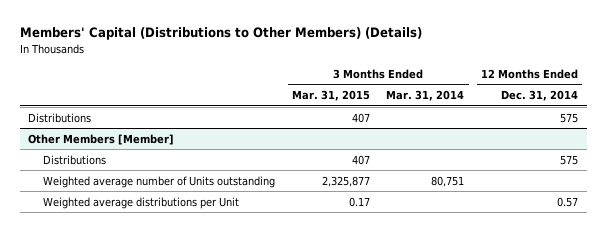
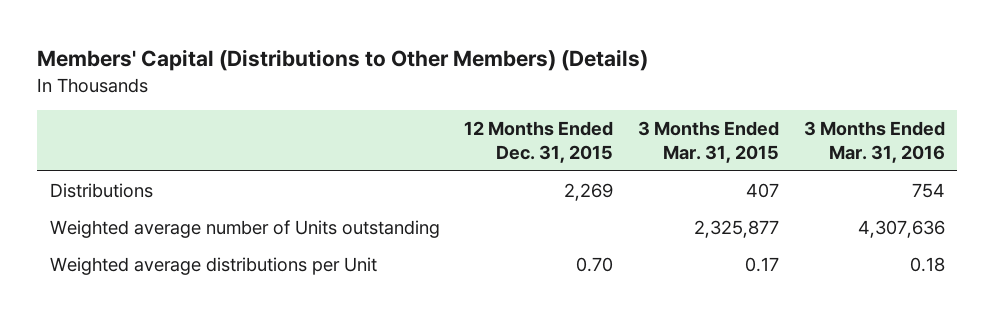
- | 3 Months Ended Mar. 31, 2015 | 3 Months Ended Mar. 31, 2014 | 12 Months Ended Dec. 31, 2014
+ | 12 Months Ended Dec. 31, 2015 | 3 Months Ended Mar. 31, 2015 | 3 Months Ended Mar. 31, 2016
- Other Members [Member]
- Distributions | 407 | | 575

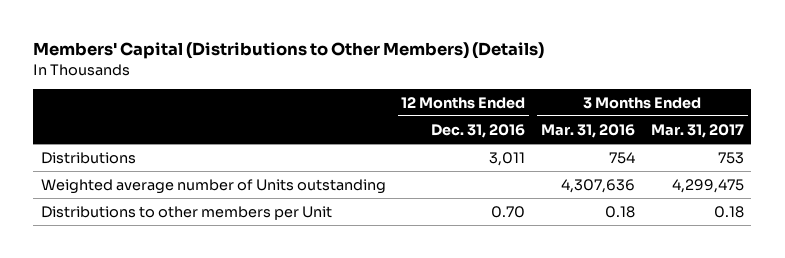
- | 12 Months Ended Dec. 31, 2015 | 3 Months Ended Mar. 31, 2015 | 3 Months Ended Mar. 31, 2016
+ | 12 Months Ended Dec. 31, 2016 | 3 Months Ended Mar. 31, 2016 | 3 Months Ended Mar. 31, 2017
- Weighted average distributions per Unit | 0.70 | 0.17 | 0.18
+ Distributions to other members per Unit | 0.70 | 0.18 | 0.18

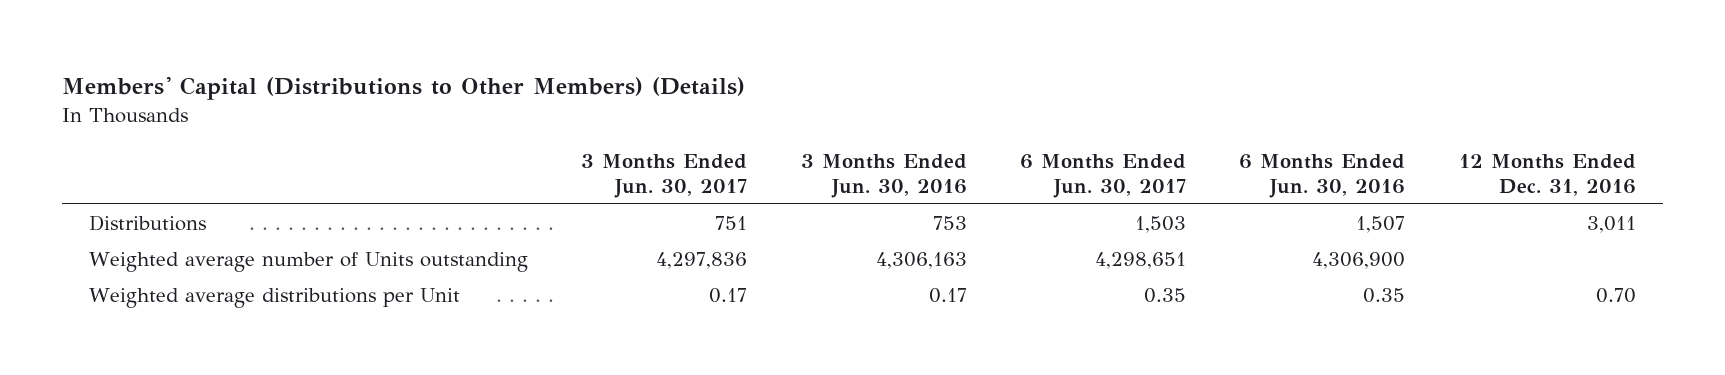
- | 12 Months Ended Dec. 31, 2016 | 3 Months Ended Mar. 31, 2016 | 3 Months Ended Mar. 31, 2017
+ | 3 Months Ended Jun. 30, 2017 | 3 Months Ended Jun. 30, 2016 | 6 Months Ended Jun. 30, 2017 | 6 Months Ended Jun. 30, 2016 | 12 Months Ended Dec. 31, 2016
- Distributions to other members per Unit | 0.70 | 0.18 | 0.18
+ Weighted average distributions per Unit | 0.17 | 0.17 | 0.35 | 0.35 | 0.70

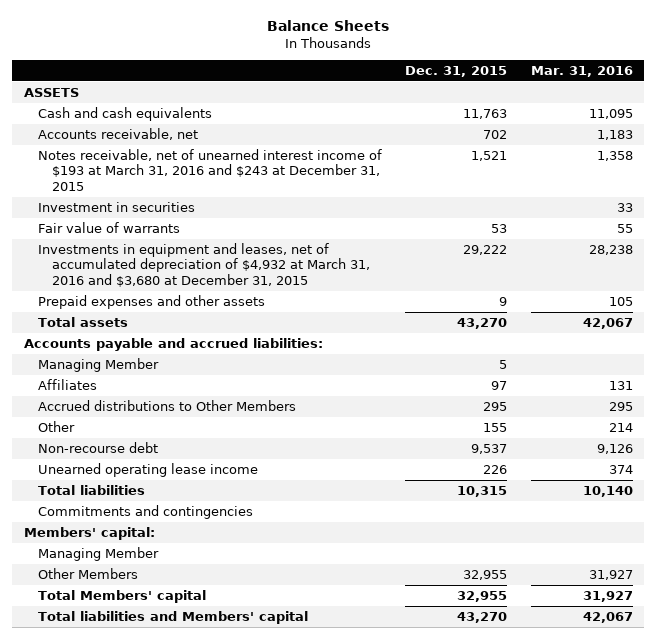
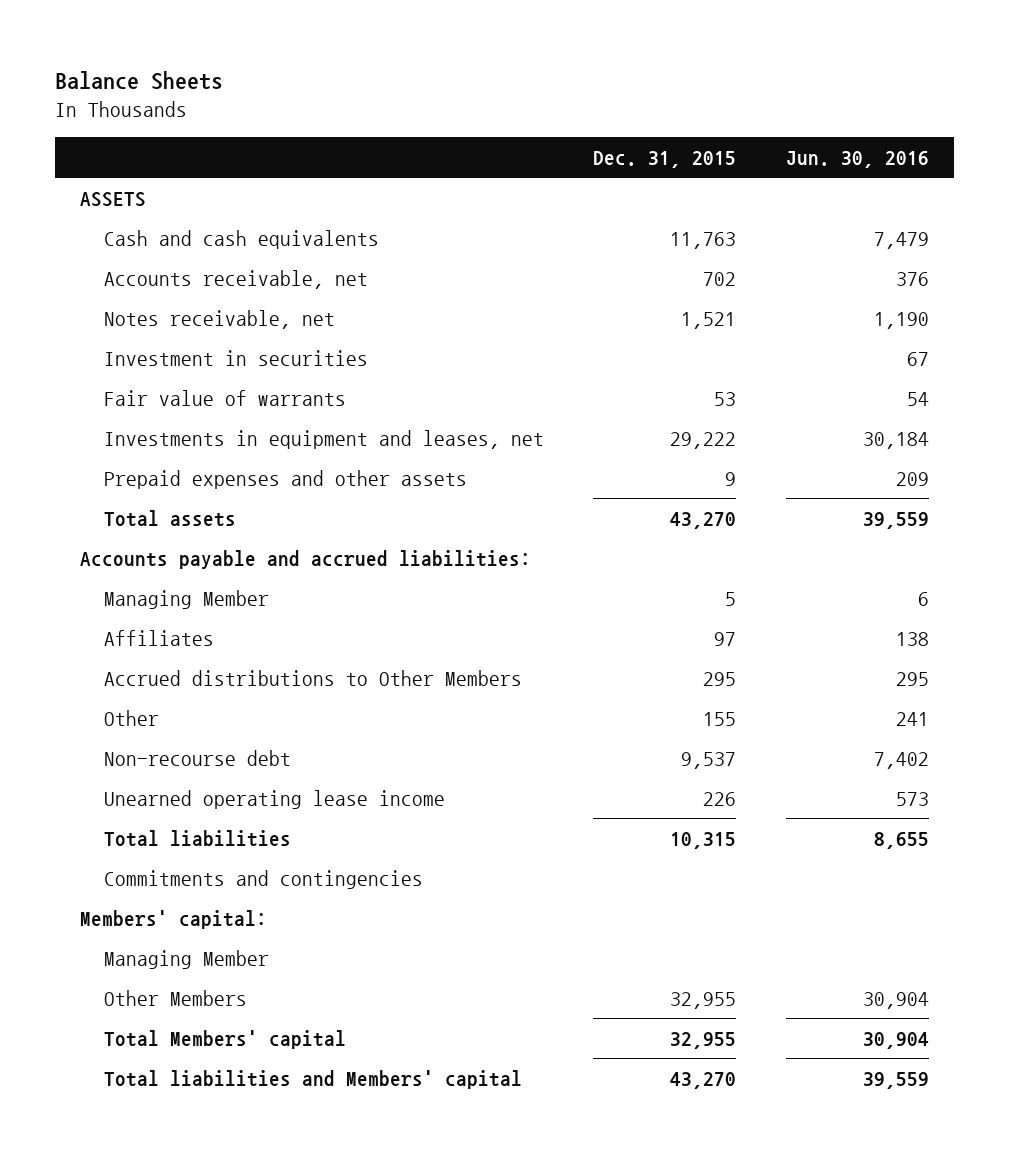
- | Dec. 31, 2015 | Mar. 31, 2016
+ | Dec. 31, 2015 | Jun. 30, 2016
- Notes receivable, net of unearned interest income of $193 at March 31, 2016 and $243 at December 31, 2015 | 1,521 | 1,358
+ Notes receivable, net | 1,521 | 1,190
- Investments in equipment and leases, net of accumulated depreciation of $4,932 at March 31, 2016 and $3,680 at December 31, 2015 | 29,222 | 28,238
+ Investments in equipment and leases, net | 29,222 | 30,184

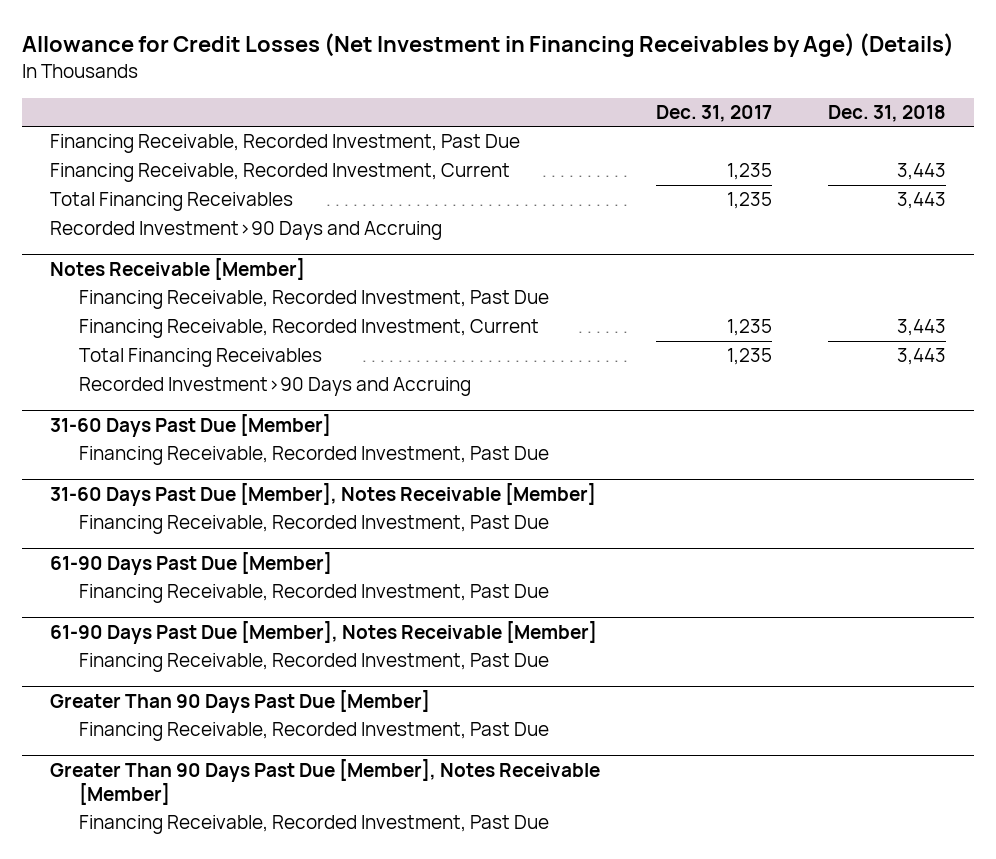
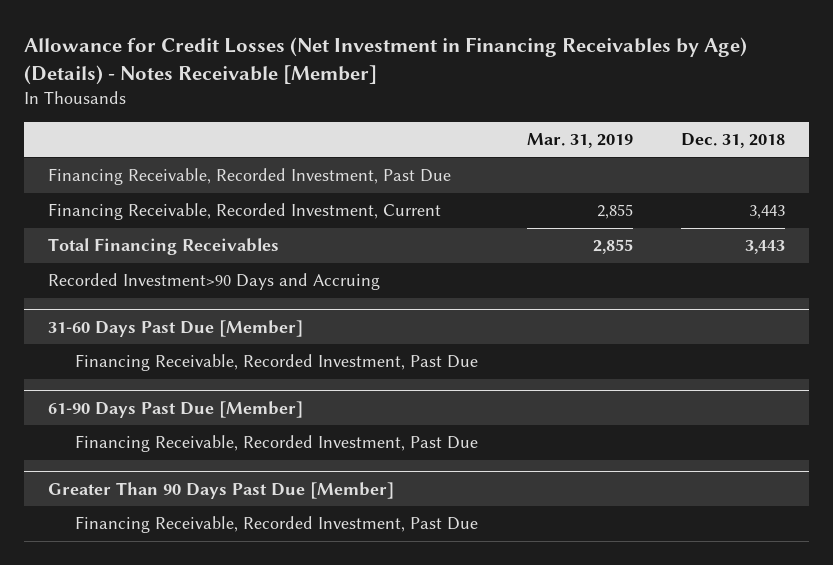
- Allowance for Credit Losses (Net Investment in Financing Receivables by Age) (Details)
+ Allowance for Credit Losses (Net Investment in Financing Receivables by Age) (Details) - Notes Receivable [Member]
- | Dec. 31, 2017 | Dec. 31, 2018
+ | Mar. 31, 2019 | Dec. 31, 2018
- Notes Receivable [Member]
- Financing Receivable, Recorded Investment, Past Due
- Financing Receivable, Recorded Investment, Current | 1,235 | 3,443
- Total Financing Receivables | 1,235 | 3,443
- Recorded Investment>90 Days and Accruing
- 31-60 Days Past Due [Member], Notes Receivable [Member]
- Financing Receivable, Recorded Investment, Past Due
- 61-90 Days Past Due [Member], Notes Receivable [Member]
- Financing Receivable, Recorded Investment, Past Due
- Greater Than 90 Days Past Due [Member], Notes Receivable [Member]
- Financing Receivable, Recorded Investment, Past Due

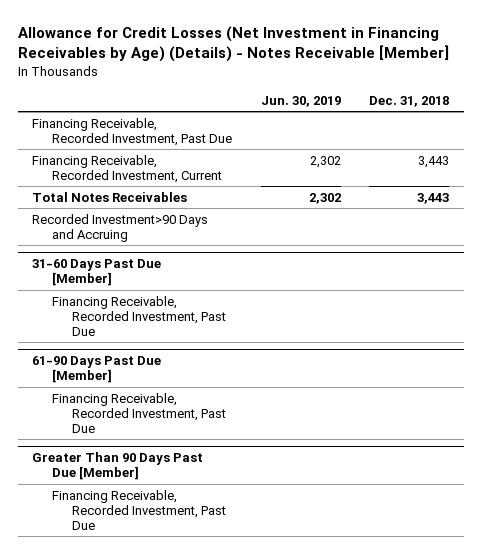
- | Mar. 31, 2019 | Dec. 31, 2018
+ | Jun. 30, 2019 | Dec. 31, 2018
- Total Financing Receivables | 2,855 | 3,443
+ Total Notes Receivables | 2,302 | 3,443

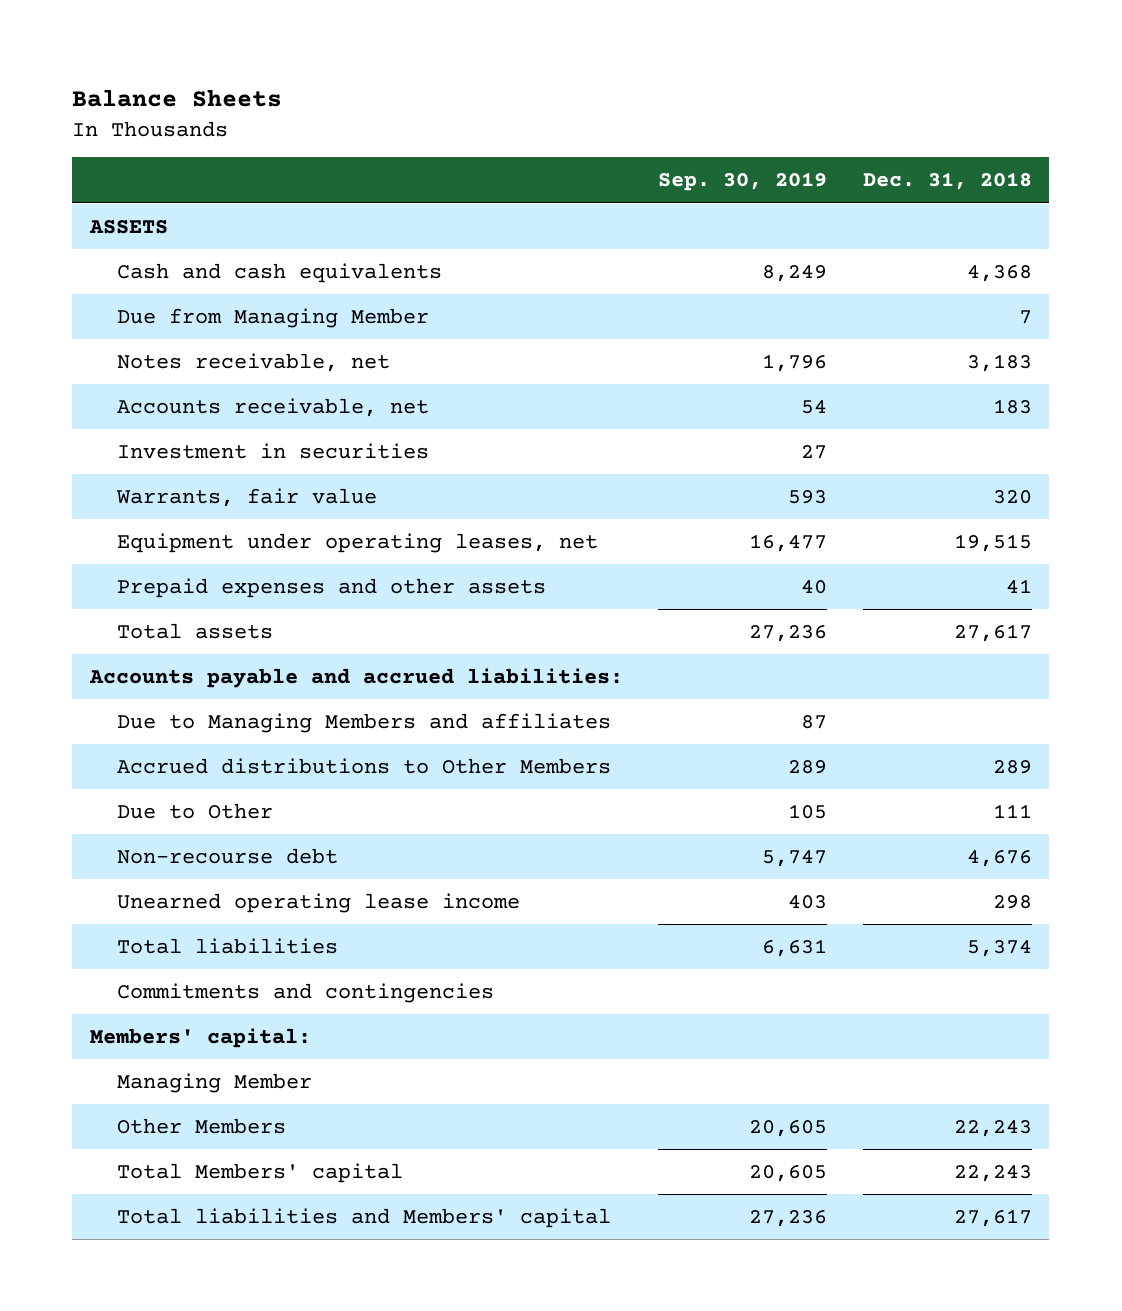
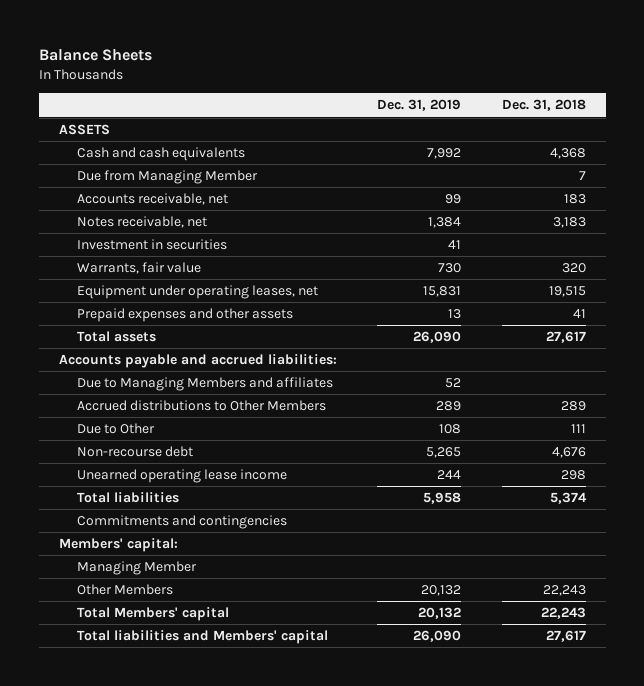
- | Sep. 30, 2019 | Dec. 31, 2018
+ | Dec. 31, 2019 | Dec. 31, 2018
moved down: Notes receivable, net | 1,384 | 3,183

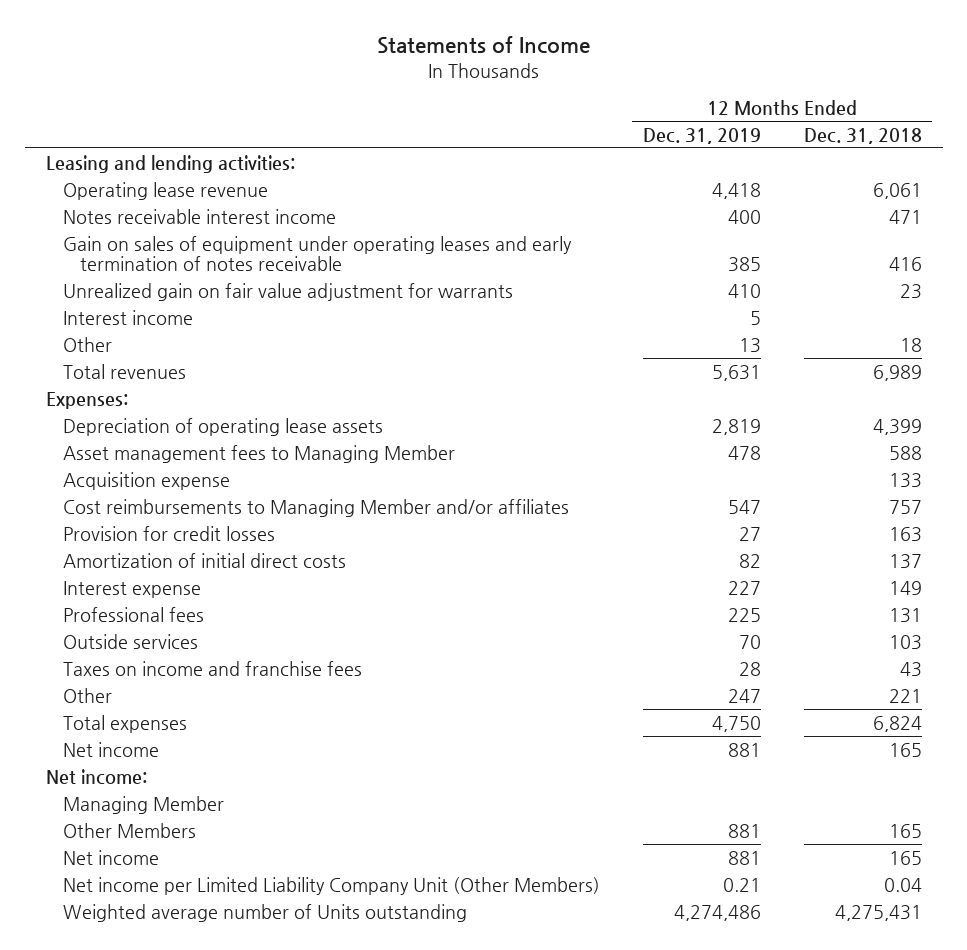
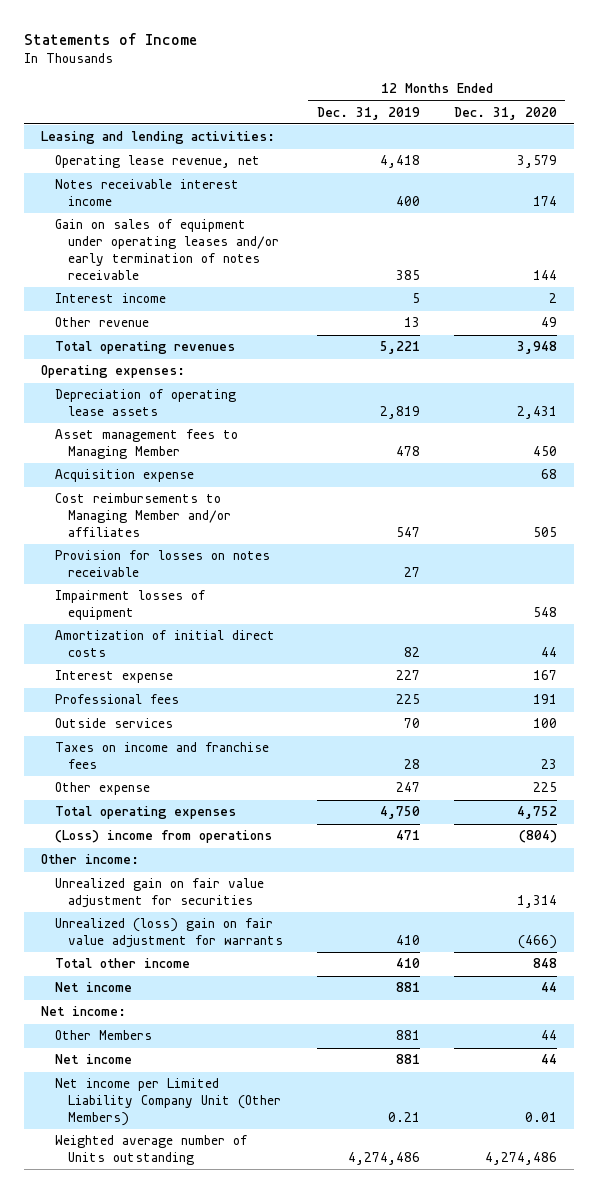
- | 12 Months Ended Dec. 31, 2019 | 12 Months Ended Dec. 31, 2018
+ | 12 Months Ended Dec. 31, 2019 | 12 Months Ended Dec. 31, 2020
- Operating lease revenue | 4,418 | 6,061
+ Operating lease revenue, net | 4,418 | 3,579
- Gain on sales of equipment under operating leases and early termination of notes receivable | 385 | 416
- Unrealized gain on fair value adjustment for warrants | 410 | 23
+ Gain on sales of equipment under operating leases and/or early termination of notes receivable | 385 | 144
- Other | 13 | 18
- Total revenues | 5,631 | 6,989
- Expenses:
+ Other revenue | 13 | 49
+ Total operating revenues | 5,221 | 3,948
+ Operating expenses:
- Provision for credit losses | 27 | 163
+ Provision for losses on notes receivable | 27 |
+ Impairment losses of equipment | | 548
- Other | 247 | 221
- Total expenses | 4,750 | 6,824
+ Other expense | 247 | 225
+ Total operating expenses | 4,750 | 4,752
+ (Loss) income from operations | 471 | (804)
+ Other income:
+ Unrealized gain on fair value adjustment for securities | | 1,314
+ Unrealized (loss) gain on fair value adjustment for warrants | 410 | (466)
+ Total other income | 410 | 848
- Managing Member

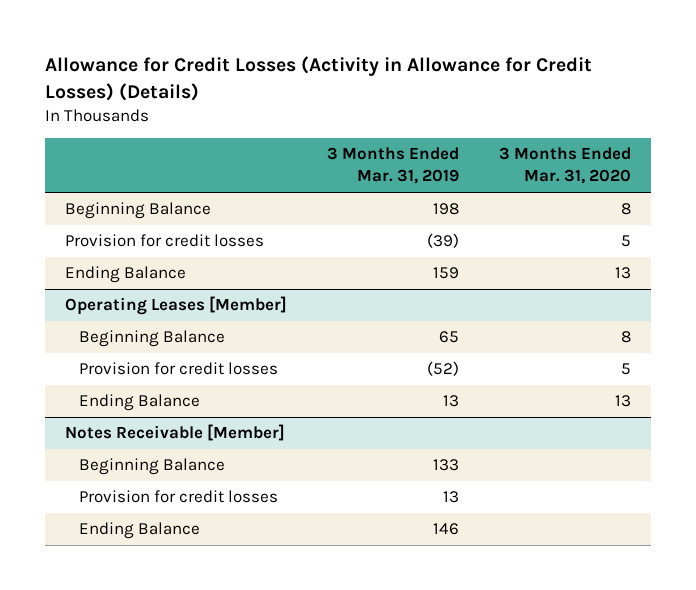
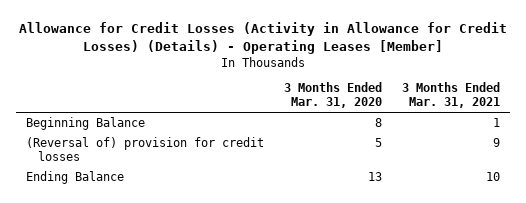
- Allowance for Credit Losses (Activity in Allowance for Credit Losses) (Details)
+ Allowance for Credit Losses (Activity in Allowance for Credit Losses) (Details) - Operating Leases [Member]
- | 3 Months Ended Mar. 31, 2019 | 3 Months Ended Mar. 31, 2020
+ | 3 Months Ended Mar. 31, 2020 | 3 Months Ended Mar. 31, 2021
- Provision for credit losses | (39) | 5
- Ending Balance | 159 | 13
- Operating Leases [Member]
- Beginning Balance | 65 | 8
- Provision for credit losses | (52) | 5
+ (Reversal of) provision for credit losses | 5 | 9
- Notes Receivable [Member]
- Beginning Balance | 133 |
- Provision for credit losses | 13 |
- Ending Balance | 146 |

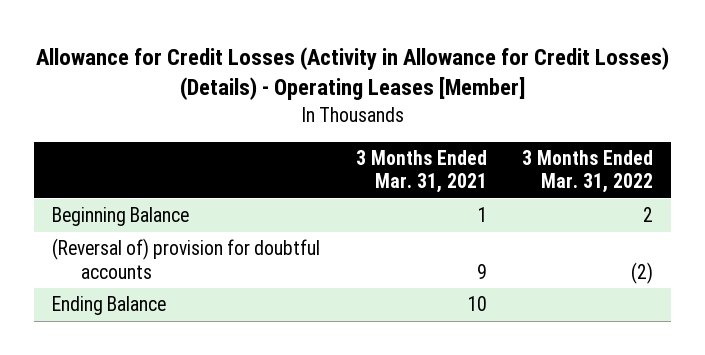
- | 3 Months Ended Mar. 31, 2020 | 3 Months Ended Mar. 31, 2021
+ | 3 Months Ended Mar. 31, 2021 | 3 Months Ended Mar. 31, 2022
- (Reversal of) provision for credit losses | 5 | 9
+ (Reversal of) provision for doubtful accounts | 9 | (2)

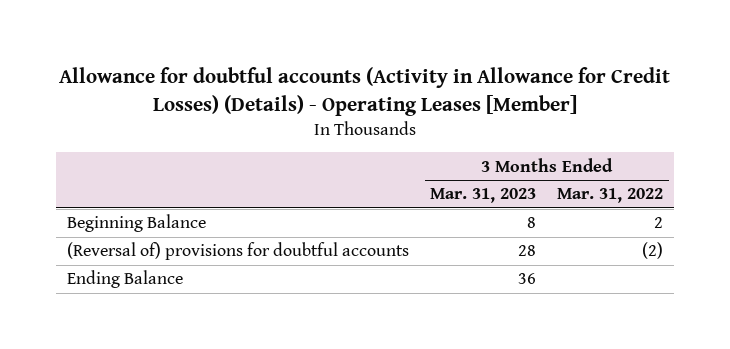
- Allowance for Credit Losses (Activity in Allowance for Credit Losses) (Details) - Operating Leases [Member]
+ Allowance for doubtful accounts (Activity in Allowance for Credit Losses) (Details) - Operating Leases [Member]
- | 3 Months Ended Mar. 31, 2021 | 3 Months Ended Mar. 31, 2022
+ | 3 Months Ended Mar. 31, 2023 | 3 Months Ended Mar. 31, 2022
- (Reversal of) provision for doubtful accounts | 9 | (2)
+ (Reversal of) provisions for doubtful accounts | 28 | (2)

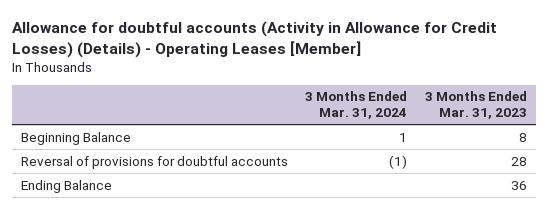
- | 3 Months Ended Mar. 31, 2023 | 3 Months Ended Mar. 31, 2022
+ | 3 Months Ended Mar. 31, 2024 | 3 Months Ended Mar. 31, 2023
- (Reversal of) provisions for doubtful accounts | 28 | (2)
+ Reversal of provisions for doubtful accounts | (1) | 28

